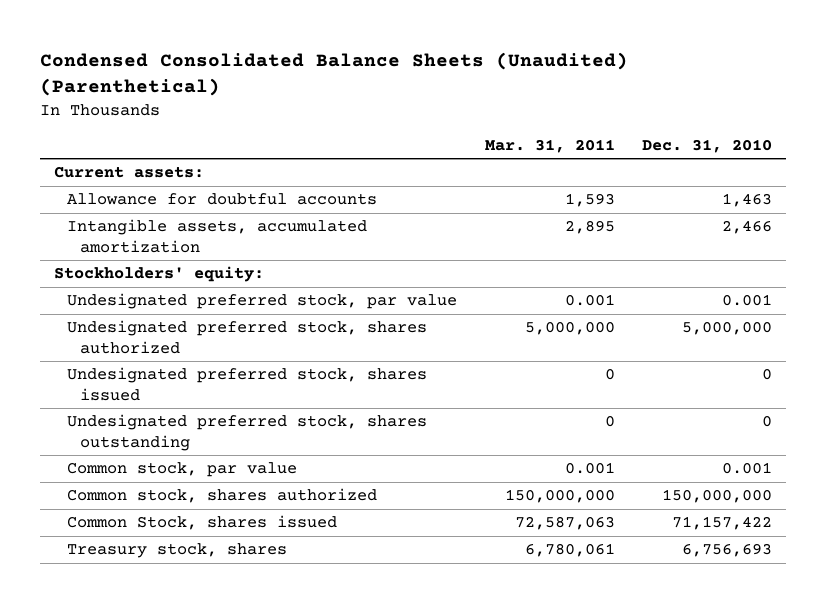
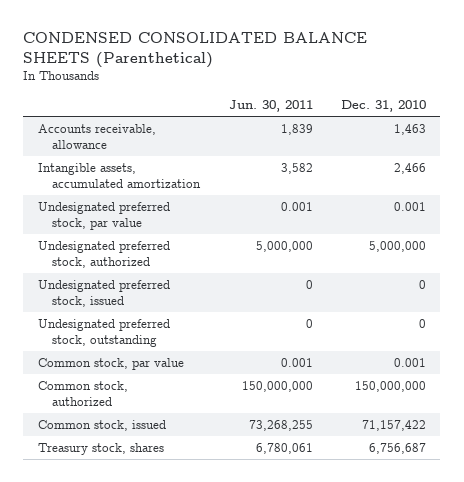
- Condensed Consolidated Balance Sheets (Unaudited) (Parenthetical)
+ CONDENSED CONSOLIDATED BALANCE SHEETS (Parenthetical)
- | Mar. 31, 2011 | Dec. 31, 2010
+ | Jun. 30, 2011 | Dec. 31, 2010
- Current assets:
- Allowance for doubtful accounts | 1,593 | 1,463
+ Accounts receivable, allowance | 1,839 | 1,463
- Stockholders' equity:
- Undesignated preferred stock, shares authorized | 5,000,000 | 5,000,000
- Undesignated preferred stock, shares issued | 0 | 0
- Undesignated preferred stock, shares outstanding | 0 | 0
+ Undesignated preferred stock, authorized | 5,000,000 | 5,000,000
+ Undesignated preferred stock, issued | 0 | 0
+ Undesignated preferred stock, outstanding | 0 | 0
- Common stock, shares authorized | 150,000,000 | 150,000,000
- Common Stock, shares issued | 72,587,063 | 71,157,422
- Treasury stock, shares | 6,780,061 | 6,756,693
+ Common stock, authorized | 150,000,000 | 150,000,000
+ Common stock, issued | 73,268,255 | 71,157,422
+ Treasury stock, shares | 6,780,061 | 6,756,687

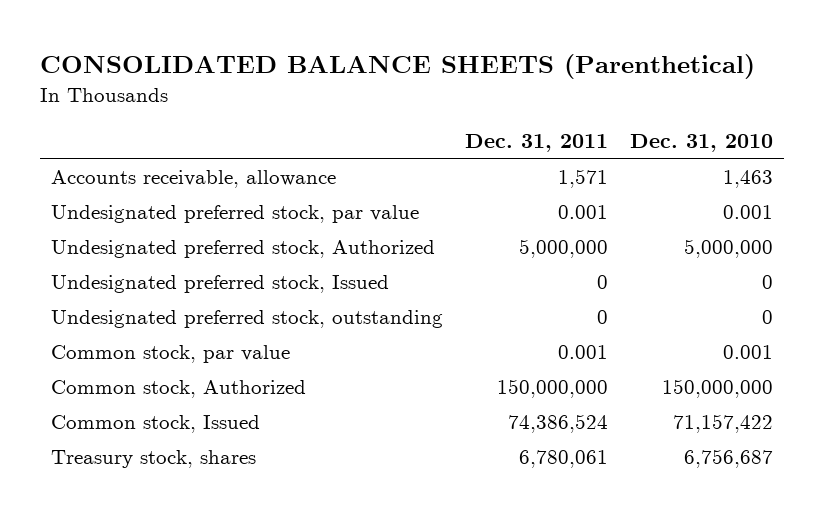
- CONDENSED CONSOLIDATED BALANCE SHEETS (Parenthetical)
+ CONSOLIDATED BALANCE SHEETS (Parenthetical)
- | Jun. 30, 2011 | Dec. 31, 2010
+ | Dec. 31, 2011 | Dec. 31, 2010
- Intangible assets, accumulated amortization | 3,582 | 2,466
- Undesignated preferred stock, authorized | 5,000,000 | 5,000,000
- Undesignated preferred stock, issued | 0 | 0
+ Undesignated preferred stock, Authorized | 5,000,000 | 5,000,000
+ Undesignated preferred stock, Issued | 0 | 0
- Common stock, authorized | 150,000,000 | 150,000,000
- Common stock, issued | 73,268,255 | 71,157,422
+ Common stock, Authorized | 150,000,000 | 150,000,000
+ Common stock, Issued | 74,386,524 | 71,157,422

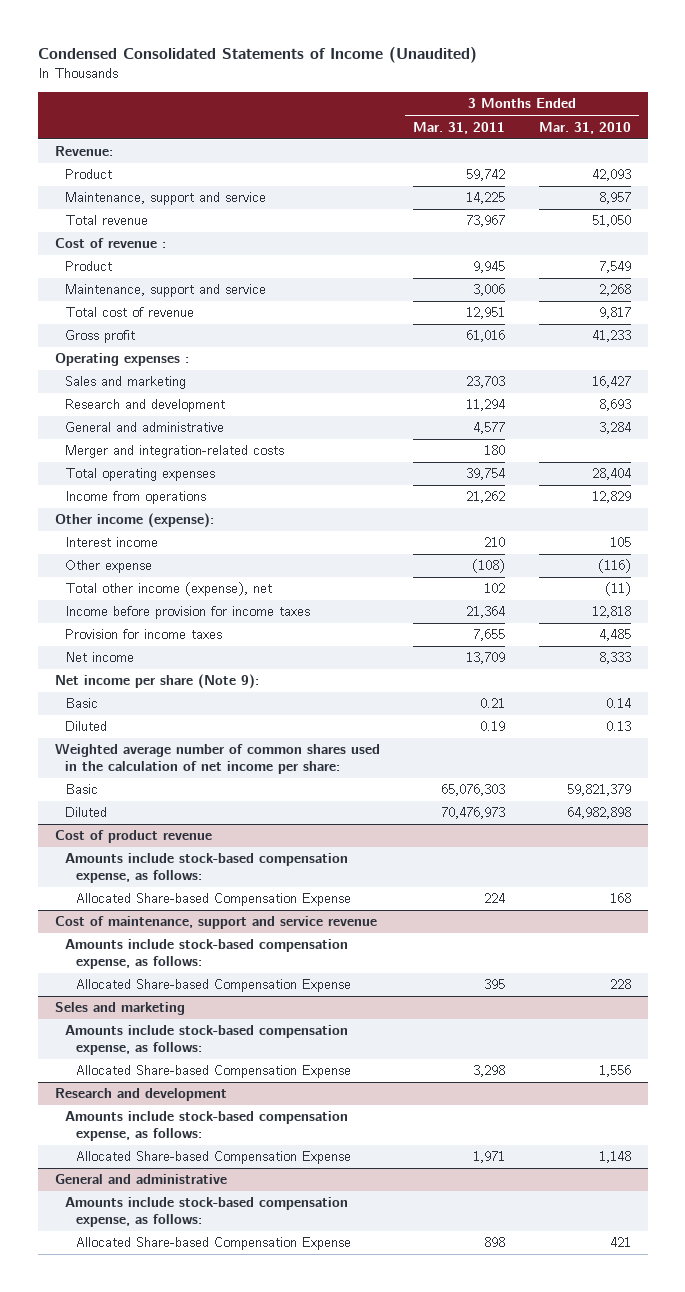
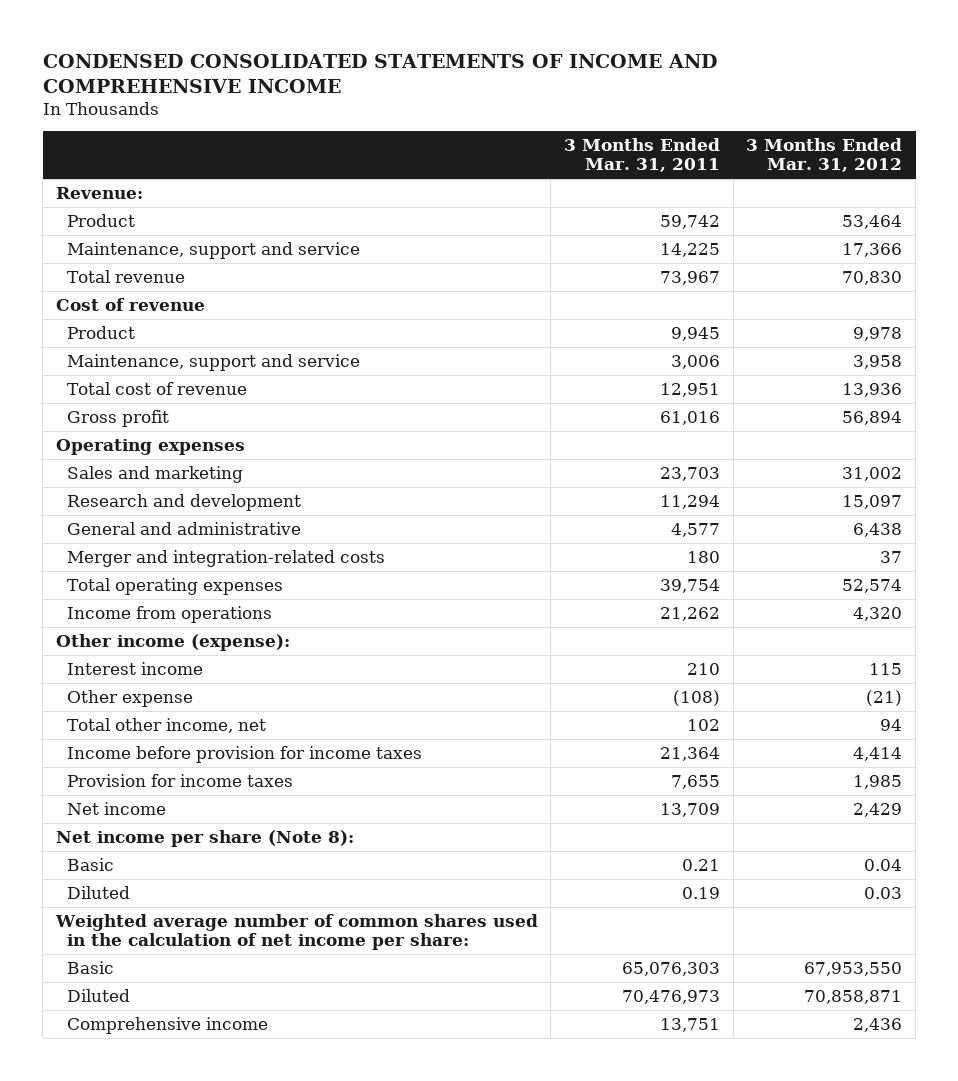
- Condensed Consolidated Statements of Income (Unaudited)
+ CONDENSED CONSOLIDATED STATEMENTS OF INCOME AND COMPREHENSIVE INCOME
- | 3 Months Ended Mar. 31, 2011 | 3 Months Ended Mar. 31, 2010
+ | 3 Months Ended Mar. 31, 2011 | 3 Months Ended Mar. 31, 2012
- Cost of revenue :
+ Cost of revenue
- Operating expenses :
+ Operating expenses
- Total other income (expense), net | 102 | (11)
+ Total other income, net | 102 | 94
- Net income per share (Note 9):
+ Net income per share (Note 8):
- Cost of product revenue
- Amounts include stock-based compensation expense, as follows:
- Allocated Share-based Compensation Expense | 224 | 168
- Cost of maintenance, support and service revenue
- Amounts include stock-based compensation expense, as follows:
- Allocated Share-based Compensation Expense | 395 | 228
- Seles and marketing
- Amounts include stock-based compensation expense, as follows:
- Allocated Share-based Compensation Expense | 3,298 | 1,556
- Research and development
- Amounts include stock-based compensation expense, as follows:
- Allocated Share-based Compensation Expense | 1,971 | 1,148
- General and administrative
- Amounts include stock-based compensation expense, as follows:
- Allocated Share-based Compensation Expense | 898 | 421
+ Comprehensive income | 13,751 | 2,436

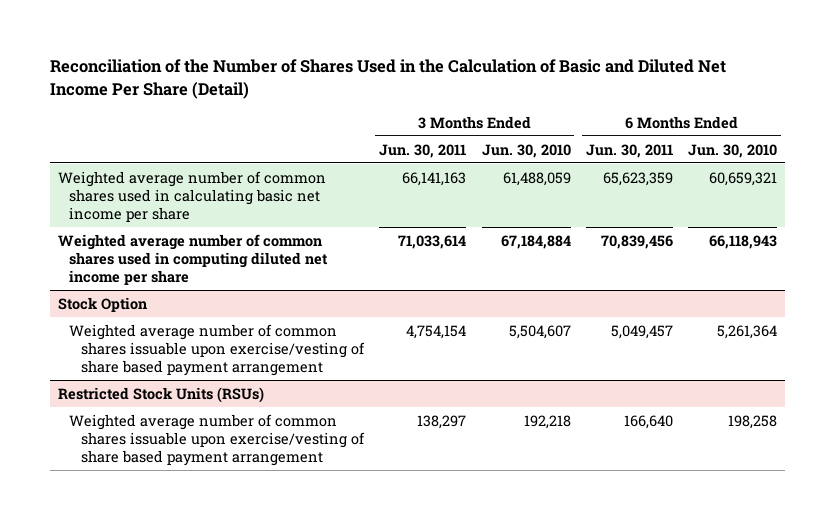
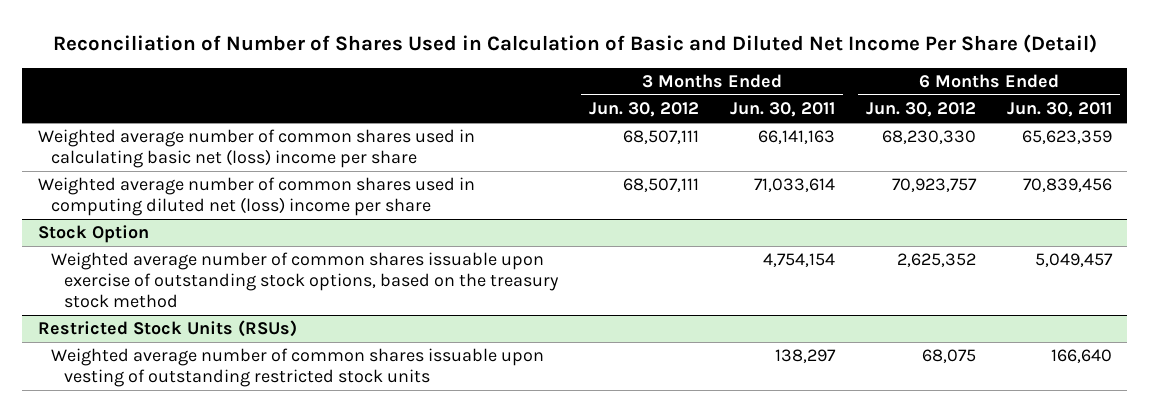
- Reconciliation of the Number of Shares Used in the Calculation of Basic and Diluted Net Income Per Share (Detail)
+ Reconciliation of Number of Shares Used in Calculation of Basic and Diluted Net Income Per Share (Detail)
- | 3 Months Ended Jun. 30, 2011 | 3 Months Ended Jun. 30, 2010 | 6 Months Ended Jun. 30, 2011 | 6 Months Ended Jun. 30, 2010
+ | 3 Months Ended Jun. 30, 2012 | 3 Months Ended Jun. 30, 2011 | 6 Months Ended Jun. 30, 2012 | 6 Months Ended Jun. 30, 2011
- Weighted average number of common shares used in calculating basic net income per share | 66,141,163 | 61,488,059 | 65,623,359 | 60,659,321
- Weighted average number of common shares used in computing diluted net income per share | 71,033,614 | 67,184,884 | 70,839,456 | 66,118,943
+ Weighted average number of common shares used in calculating basic net (loss) income per share | 68,507,111 | 66,141,163 | 68,230,330 | 65,623,359
+ Weighted average number of common shares used in computing diluted net (loss) income per share | 68,507,111 | 71,033,614 | 70,923,757 | 70,839,456
@ Stock Option
- Weighted average number of common shares issuable upon exercise/vesting of share based payment arrangement | 4,754,154 | 5,504,607 | 5,049,457 | 5,261,364
+ Weighted average number of common shares issuable upon exercise of outstanding stock options, based on the treasury stock method | | 4,754,154 | 2,625,352 | 5,049,457
@ Restricted Stock Units (RSUs)
- Weighted average number of common shares issuable upon exercise/vesting of share based payment arrangement | 138,297 | 192,218 | 166,640 | 198,258
+ Weighted average number of common shares issuable upon vesting of outstanding restricted stock units | | 138,297 | 68,075 | 166,640

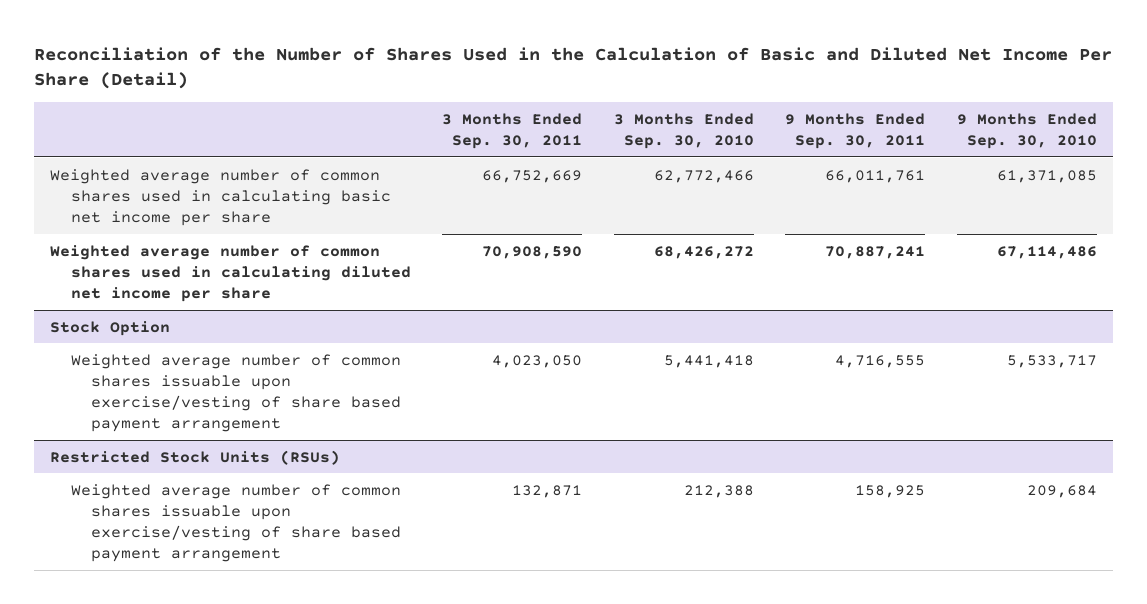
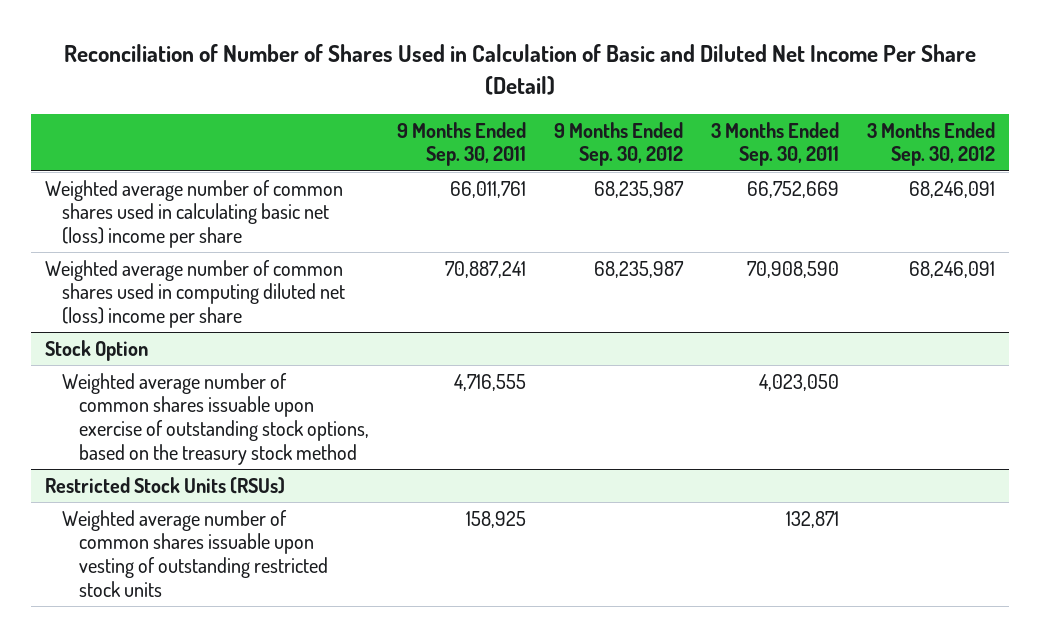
- Reconciliation of the Number of Shares Used in the Calculation of Basic and Diluted Net Income Per Share (Detail)
+ Reconciliation of Number of Shares Used in Calculation of Basic and Diluted Net Income Per Share (Detail)
- | 3 Months Ended Sep. 30, 2011 | 3 Months Ended Sep. 30, 2010 | 9 Months Ended Sep. 30, 2011 | 9 Months Ended Sep. 30, 2010
+ | 9 Months Ended Sep. 30, 2011 | 9 Months Ended Sep. 30, 2012 | 3 Months Ended Sep. 30, 2011 | 3 Months Ended Sep. 30, 2012
- Weighted average number of common shares used in calculating basic net income per share | 66,752,669 | 62,772,466 | 66,011,761 | 61,371,085
- Weighted average number of common shares used in calculating diluted net income per share | 70,908,590 | 68,426,272 | 70,887,241 | 67,114,486
+ Weighted average number of common shares used in calculating basic net (loss) income per share | 66,011,761 | 68,235,987 | 66,752,669 | 68,246,091
+ Weighted average number of common shares used in computing diluted net (loss) income per share | 70,887,241 | 68,235,987 | 70,908,590 | 68,246,091
@ Stock Option
- Weighted average number of common shares issuable upon exercise/vesting of share based payment arrangement | 4,023,050 | 5,441,418 | 4,716,555 | 5,533,717
+ Weighted average number of common shares issuable upon exercise of outstanding stock options, based on the treasury stock method | 4,716,555 | | 4,023,050 |
@ Restricted Stock Units (RSUs)
- Weighted average number of common shares issuable upon exercise/vesting of share based payment arrangement | 132,871 | 212,388 | 158,925 | 209,684
+ Weighted average number of common shares issuable upon vesting of outstanding restricted stock units | 158,925 | | 132,871 |

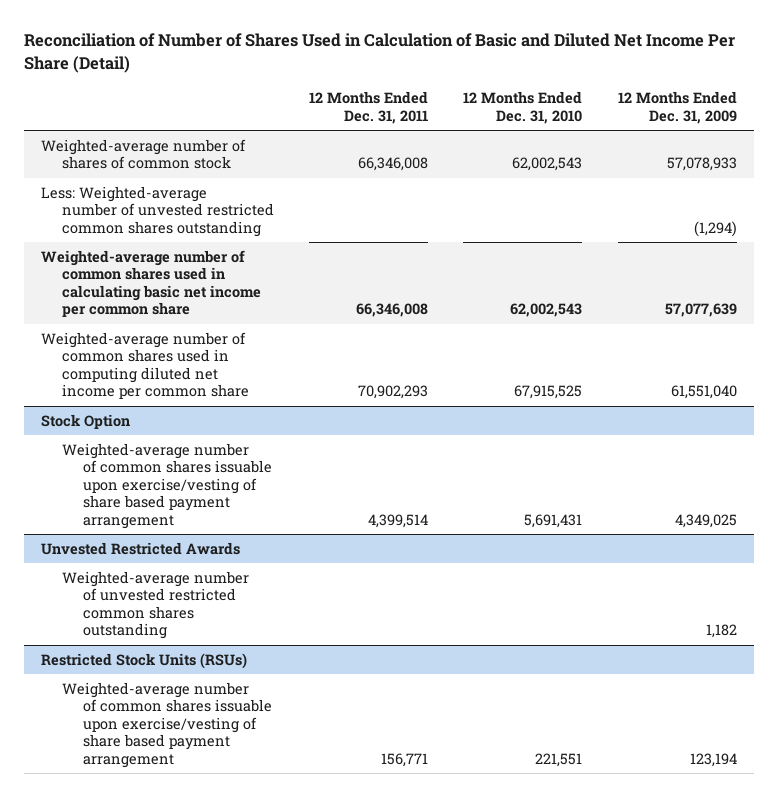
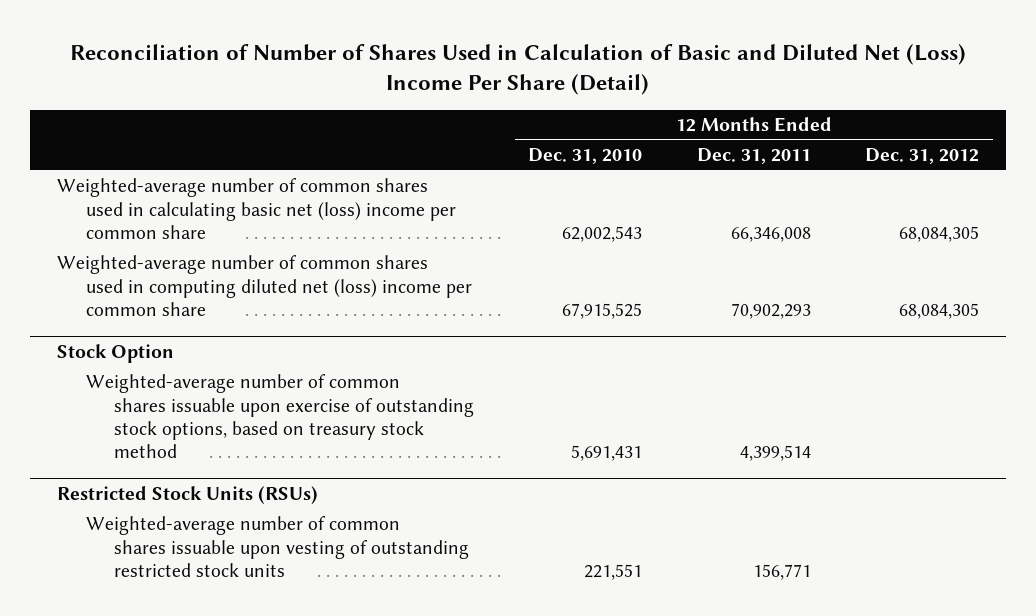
- Reconciliation of Number of Shares Used in Calculation of Basic and Diluted Net Income Per Share (Detail)
+ Reconciliation of Number of Shares Used in Calculation of Basic and Diluted Net (Loss) Income Per Share (Detail)
- | 12 Months Ended Dec. 31, 2011 | 12 Months Ended Dec. 31, 2010 | 12 Months Ended Dec. 31, 2009
+ | 12 Months Ended Dec. 31, 2010 | 12 Months Ended Dec. 31, 2011 | 12 Months Ended Dec. 31, 2012
- Weighted-average number of shares of common stock | 66,346,008 | 62,002,543 | 57,078,933
- Less: Weighted-average number of unvested restricted common shares outstanding | | | (1,294)
- Weighted-average number of common shares used in calculating basic net income per common share | 66,346,008 | 62,002,543 | 57,077,639
- Weighted-average number of common shares used in computing diluted net income per common share | 70,902,293 | 67,915,525 | 61,551,040
+ Weighted-average number of common shares used in calculating basic net (loss) income per common share | 62,002,543 | 66,346,008 | 68,084,305
+ Weighted-average number of common shares used in computing diluted net (loss) income per common share | 67,915,525 | 70,902,293 | 68,084,305
@ Stock Option
- Weighted-average number of common shares issuable upon exercise/vesting of share based payment arrangement | 4,399,514 | 5,691,431 | 4,349,025
- Unvested Restricted Awards
- Weighted-average number of unvested restricted common shares outstanding | | | 1,182
@ Stock Option
+ Weighted-average number of common shares issuable upon exercise of outstanding stock options, based on treasury stock method | 5,691,431 | 4,399,514 |
@ Restricted Stock Units (RSUs)
- Weighted-average number of common shares issuable upon exercise/vesting of share based payment arrangement | 156,771 | 221,551 | 123,194
+ Weighted-average number of common shares issuable upon vesting of outstanding restricted stock units | 221,551 | 156,771 |

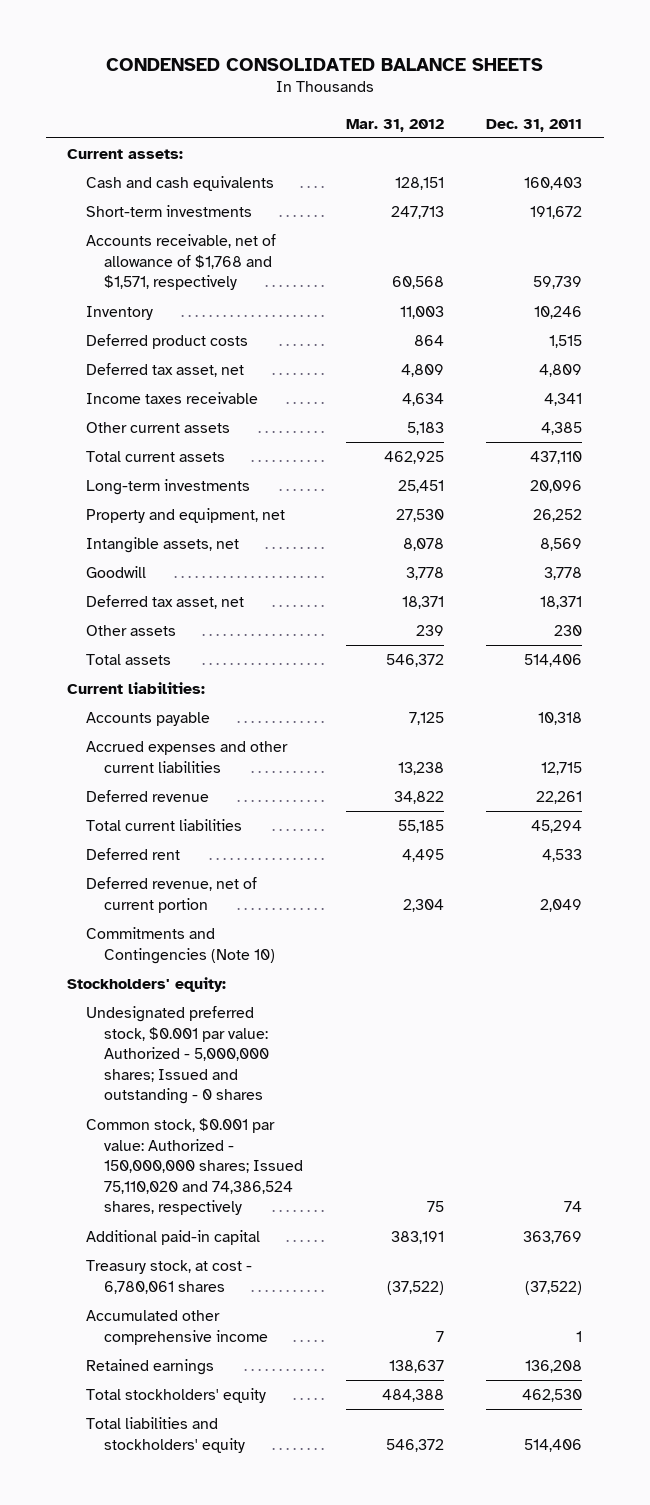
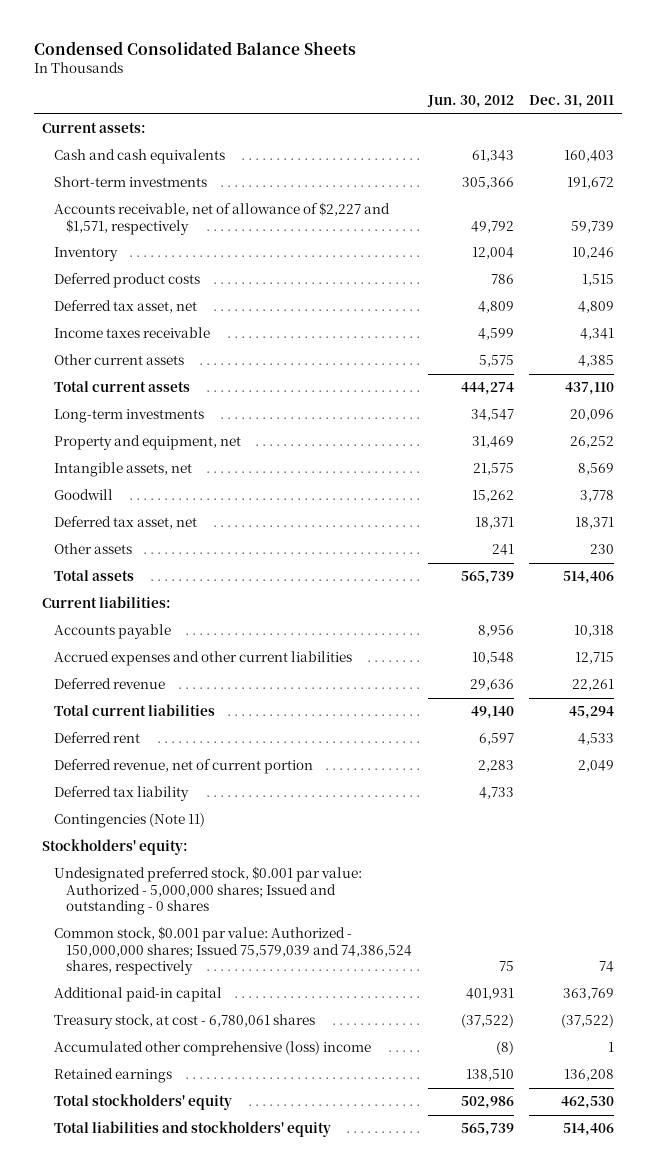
- CONDENSED CONSOLIDATED BALANCE SHEETS
+ Condensed Consolidated Balance Sheets
- | Mar. 31, 2012 | Dec. 31, 2011
+ | Jun. 30, 2012 | Dec. 31, 2011
- Accounts receivable, net of allowance of $1,768 and $1,571, respectively | 60,568 | 59,739
+ Accounts receivable, net of allowance of $2,227 and $1,571, respectively | 49,792 | 59,739
- Commitments and Contingencies (Note 10)
+ Deferred tax liability | 4,733 |
+ Contingencies (Note 11)
- Common stock, $0.001 par value: Authorized - 150,000,000 shares; Issued 75,110,020 and 74,386,524 shares, respectively | 75 | 74
+ Common stock, $0.001 par value: Authorized - 150,000,000 shares; Issued 75,579,039 and 74,386,524 shares, respectively | 75 | 74
- Accumulated other comprehensive income | 7 | 1
+ Accumulated other comprehensive (loss) income | (8) | 1

